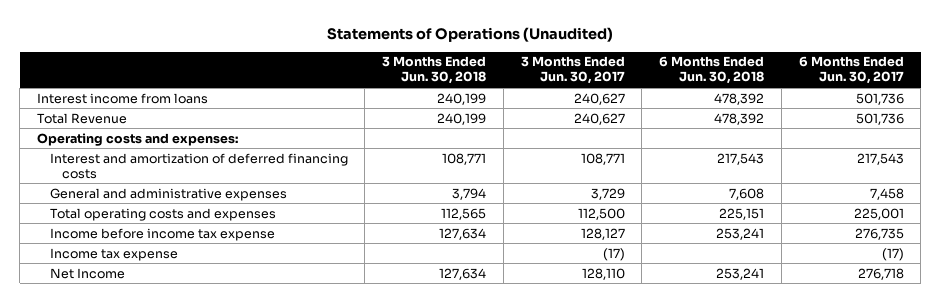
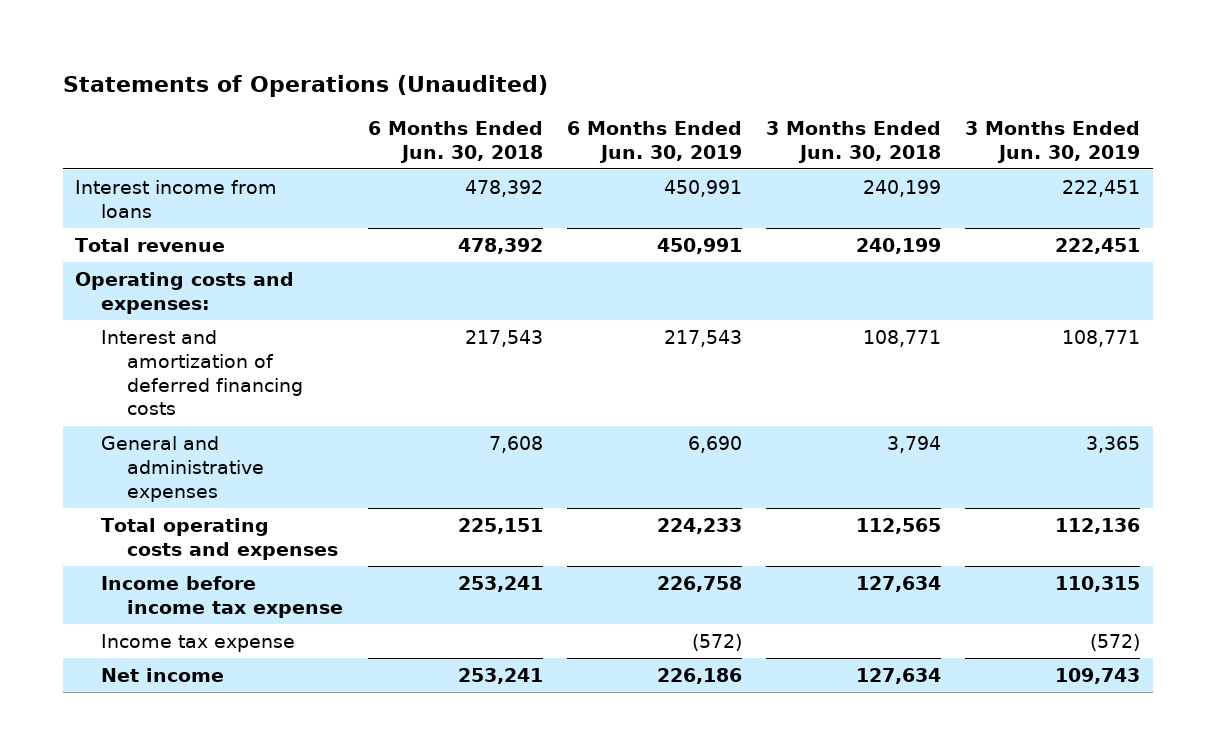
- | 3 Months Ended Jun. 30, 2018 | 3 Months Ended Jun. 30, 2017 | 6 Months Ended Jun. 30, 2018 | 6 Months Ended Jun. 30, 2017
+ | 6 Months Ended Jun. 30, 2018 | 6 Months Ended Jun. 30, 2019 | 3 Months Ended Jun. 30, 2018 | 3 Months Ended Jun. 30, 2019
- Total Revenue | 240,199 | 240,627 | 478,392 | 501,736
+ Total revenue | 478,392 | 450,991 | 240,199 | 222,451
- Net Income | 127,634 | 128,110 | 253,241 | 276,718
+ Net income | 253,241 | 226,186 | 127,634 | 109,743

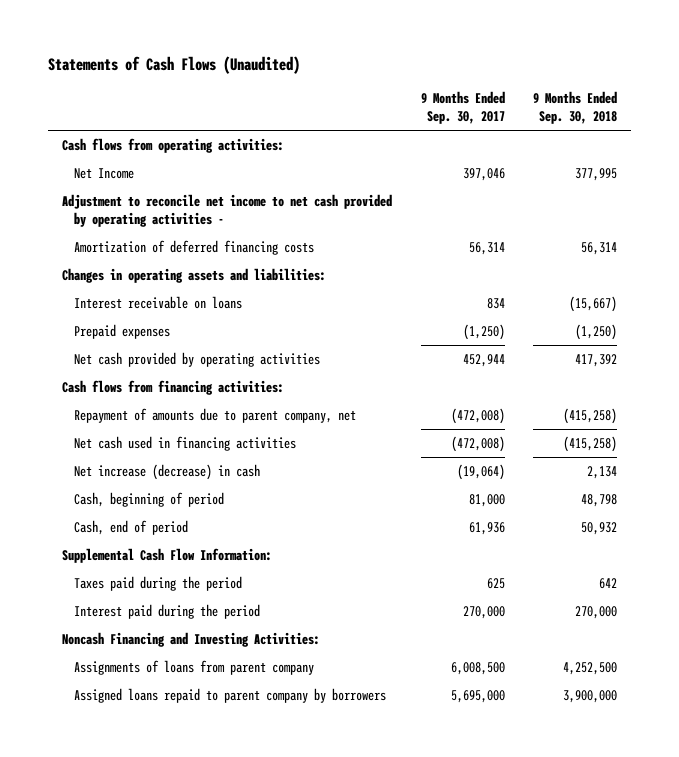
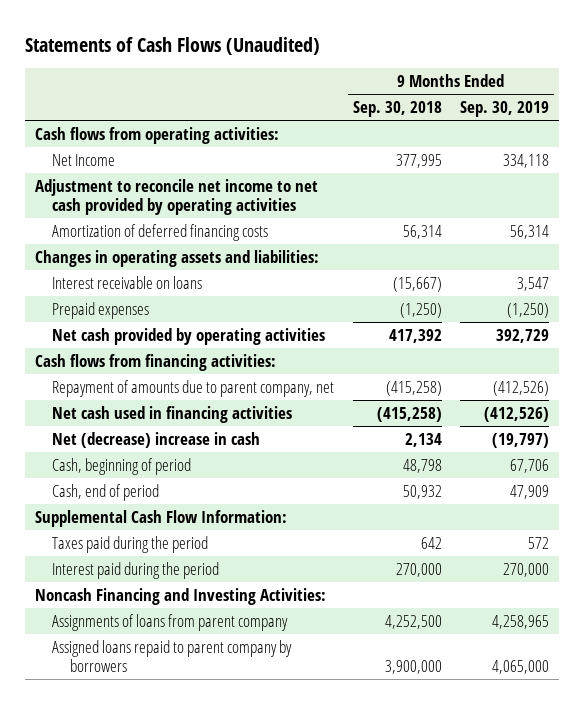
- | 9 Months Ended Sep. 30, 2017 | 9 Months Ended Sep. 30, 2018
+ | 9 Months Ended Sep. 30, 2018 | 9 Months Ended Sep. 30, 2019
- Adjustment to reconcile net income to net cash provided by operating activities -
+ Adjustment to reconcile net income to net cash provided by operating activities
- Net increase (decrease) in cash | (19,064) | 2,134
+ Net (decrease) increase in cash | 2,134 | (19,797)

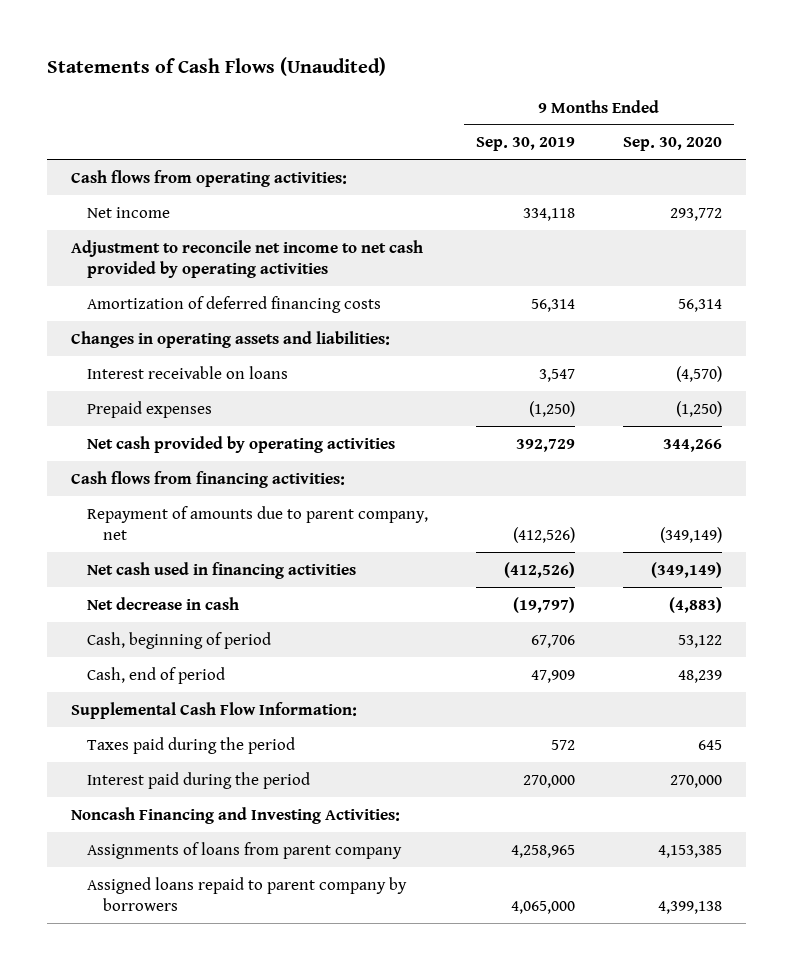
- | 9 Months Ended Sep. 30, 2018 | 9 Months Ended Sep. 30, 2019
+ | 9 Months Ended Sep. 30, 2019 | 9 Months Ended Sep. 30, 2020
- Net Income | 377,995 | 334,118
+ Net income | 334,118 | 293,772
- Net (decrease) increase in cash | 2,134 | (19,797)
+ Net decrease in cash | (19,797) | (4,883)

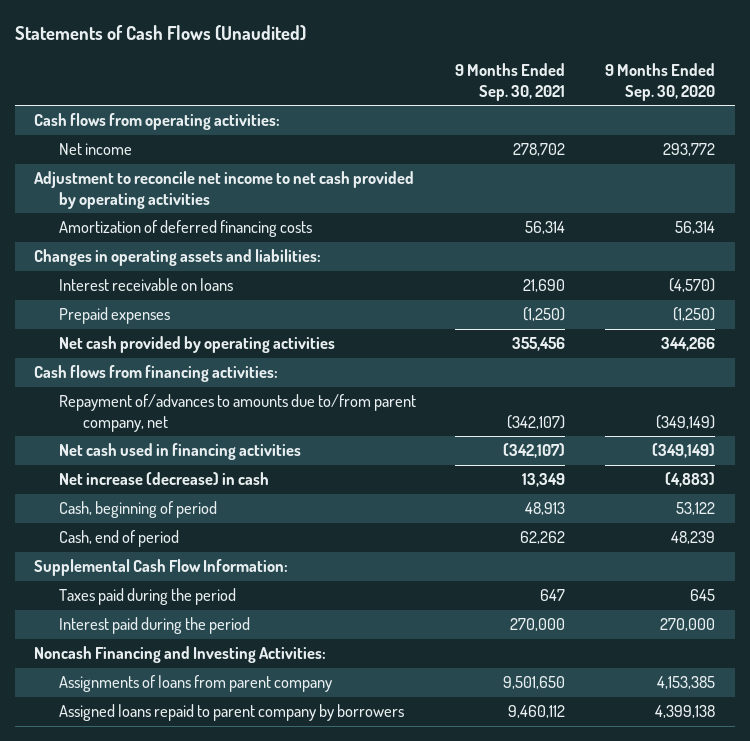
- | 9 Months Ended Sep. 30, 2019 | 9 Months Ended Sep. 30, 2020
+ | 9 Months Ended Sep. 30, 2021 | 9 Months Ended Sep. 30, 2020
- Repayment of amounts due to parent company, net | (412,526) | (349,149)
+ Repayment of/advances to amounts due to/from parent company, net | (342,107) | (349,149)
- Net decrease in cash | (19,797) | (4,883)
+ Net increase (decrease) in cash | 13,349 | (4,883)

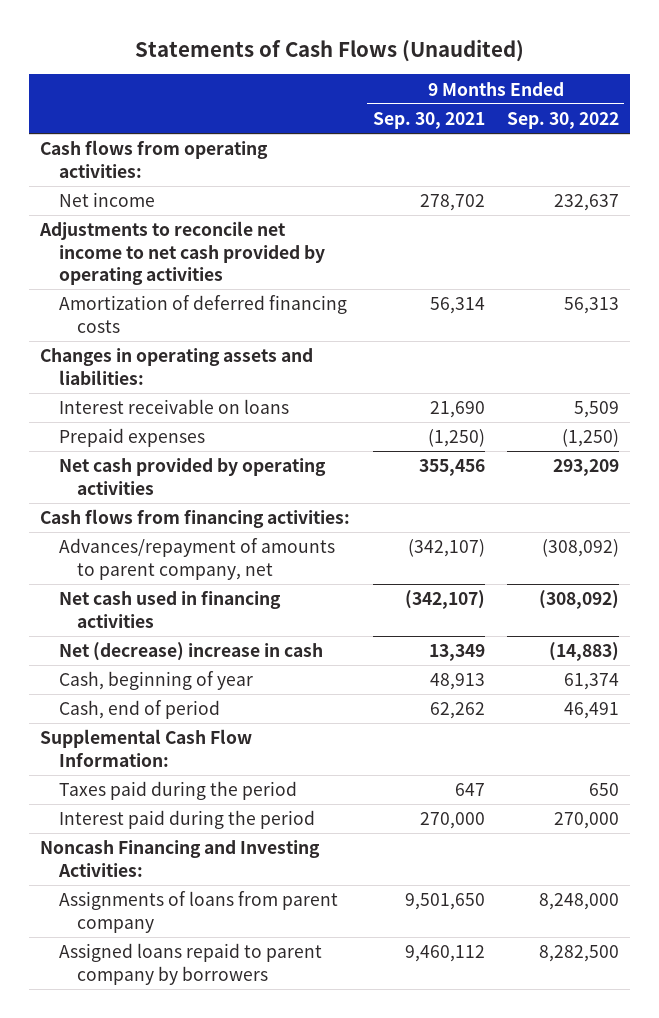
- | 9 Months Ended Sep. 30, 2021 | 9 Months Ended Sep. 30, 2020
+ | 9 Months Ended Sep. 30, 2021 | 9 Months Ended Sep. 30, 2022
- Adjustment to reconcile net income to net cash provided by operating activities
+ Adjustments to reconcile net income to net cash provided by operating activities
- Repayment of/advances to amounts due to/from parent company, net | (342,107) | (349,149)
+ Advances/repayment of amounts to parent company, net | (342,107) | (308,092)
- Net increase (decrease) in cash | 13,349 | (4,883)
- Cash, beginning of period | 48,913 | 53,122
+ Net (decrease) increase in cash | 13,349 | (14,883)
+ Cash, beginning of year | 48,913 | 61,374

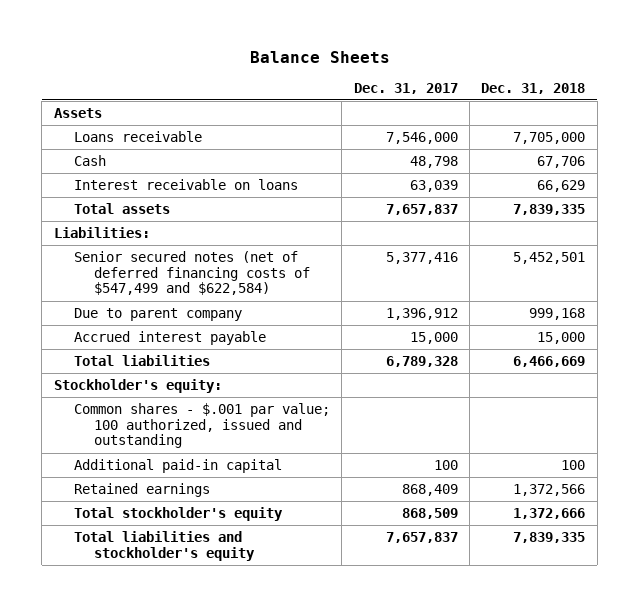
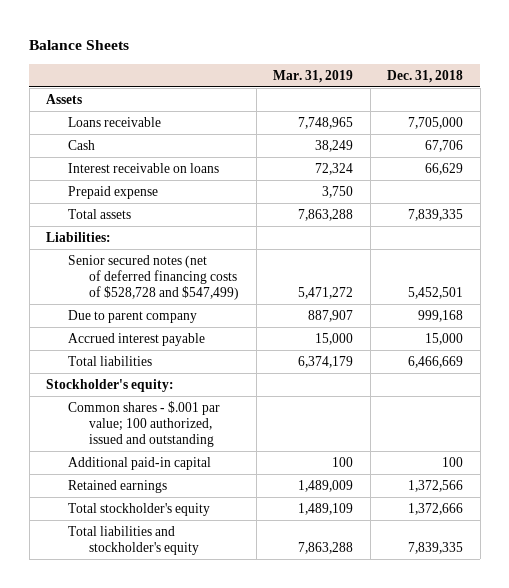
- | Dec. 31, 2017 | Dec. 31, 2018
+ | Mar. 31, 2019 | Dec. 31, 2018
+ Prepaid expense | 3,750 |
- Senior secured notes (net of deferred financing costs of $547,499 and $622,584) | 5,377,416 | 5,452,501
+ Senior secured notes (net of deferred financing costs of $528,728 and $547,499) | 5,471,272 | 5,452,501

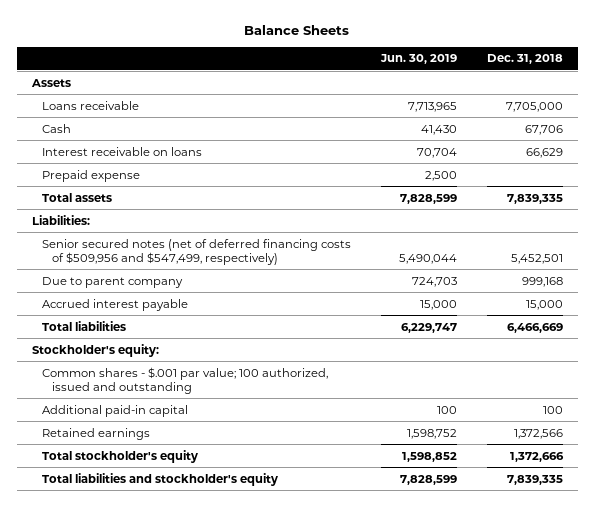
- | Mar. 31, 2019 | Dec. 31, 2018
+ | Jun. 30, 2019 | Dec. 31, 2018
- Senior secured notes (net of deferred financing costs of $528,728 and $547,499) | 5,471,272 | 5,452,501
+ Senior secured notes (net of deferred financing costs of $509,956 and $547,499, respectively) | 5,490,044 | 5,452,501

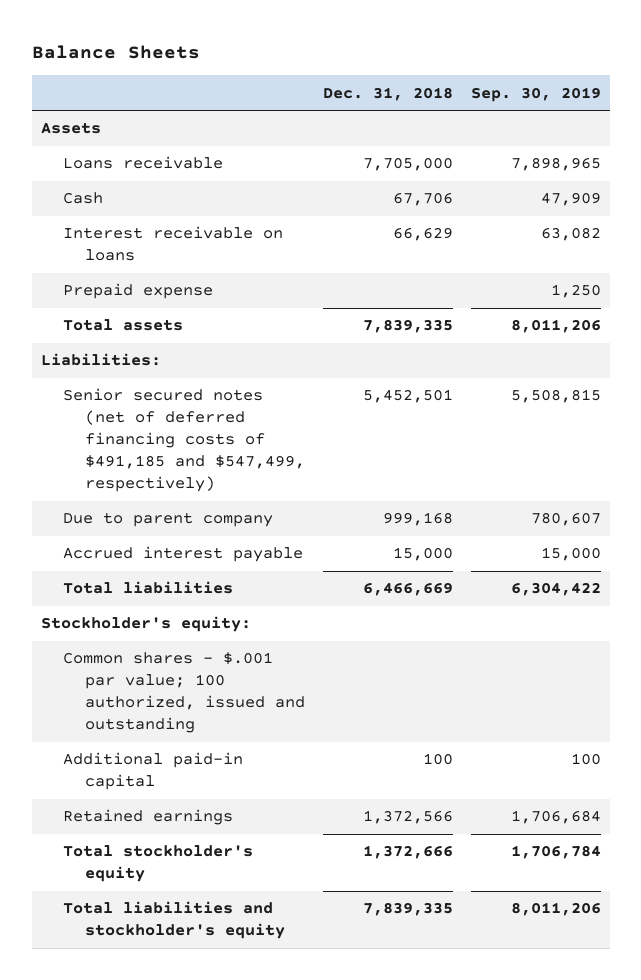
- | Jun. 30, 2019 | Dec. 31, 2018
+ | Dec. 31, 2018 | Sep. 30, 2019
- Senior secured notes (net of deferred financing costs of $509,956 and $547,499, respectively) | 5,490,044 | 5,452,501
+ Senior secured notes (net of deferred financing costs of $491,185 and $547,499, respectively) | 5,452,501 | 5,508,815

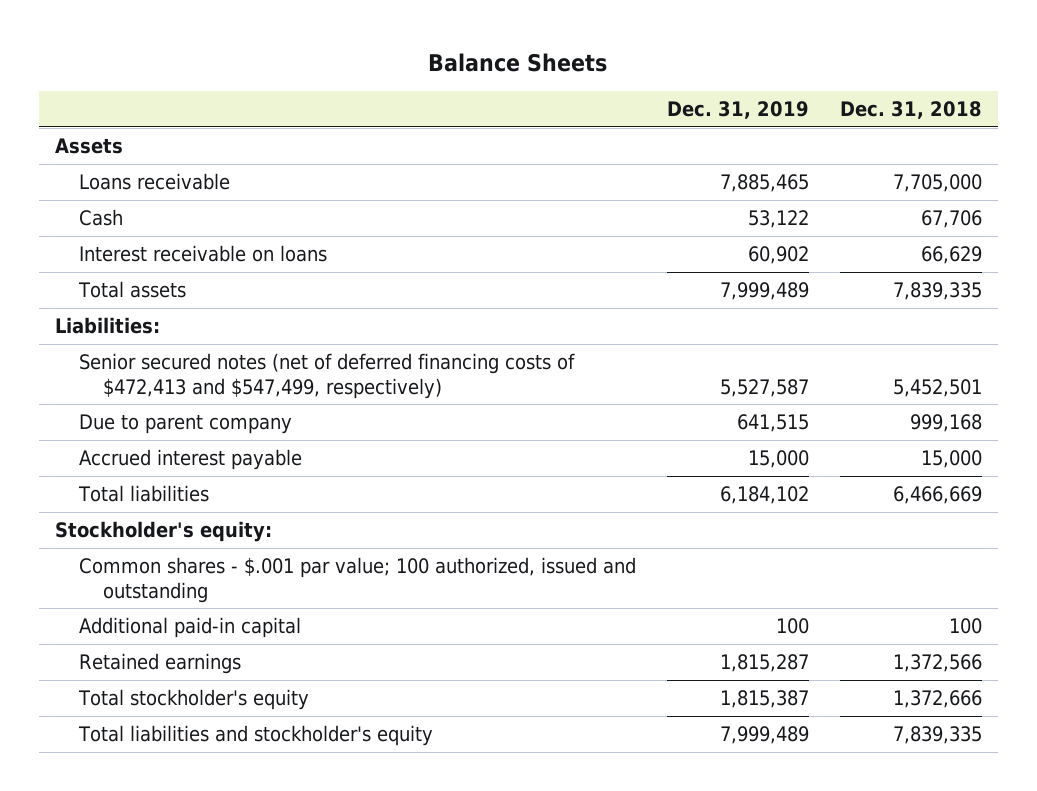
- | Dec. 31, 2018 | Sep. 30, 2019
+ | Dec. 31, 2019 | Dec. 31, 2018
- Prepaid expense | | 1,250
- Senior secured notes (net of deferred financing costs of $491,185 and $547,499, respectively) | 5,452,501 | 5,508,815
+ Senior secured notes (net of deferred financing costs of $472,413 and $547,499, respectively) | 5,527,587 | 5,452,501

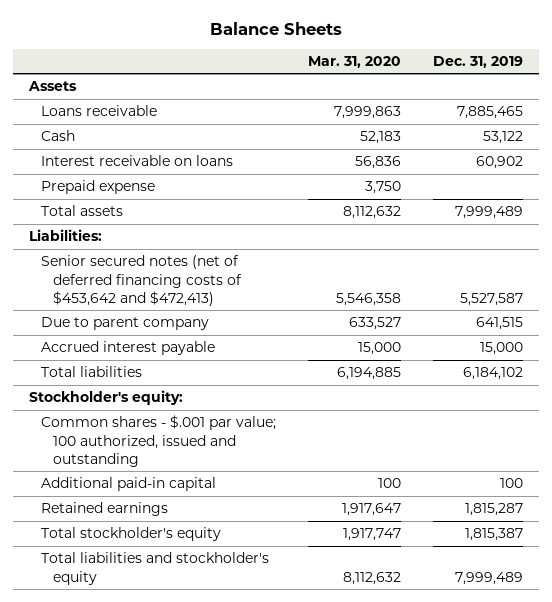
- | Dec. 31, 2019 | Dec. 31, 2018
+ | Mar. 31, 2020 | Dec. 31, 2019
+ Prepaid expense | 3,750 |
- Senior secured notes (net of deferred financing costs of $472,413 and $547,499, respectively) | 5,527,587 | 5,452,501
+ Senior secured notes (net of deferred financing costs of $453,642 and $472,413) | 5,546,358 | 5,527,587

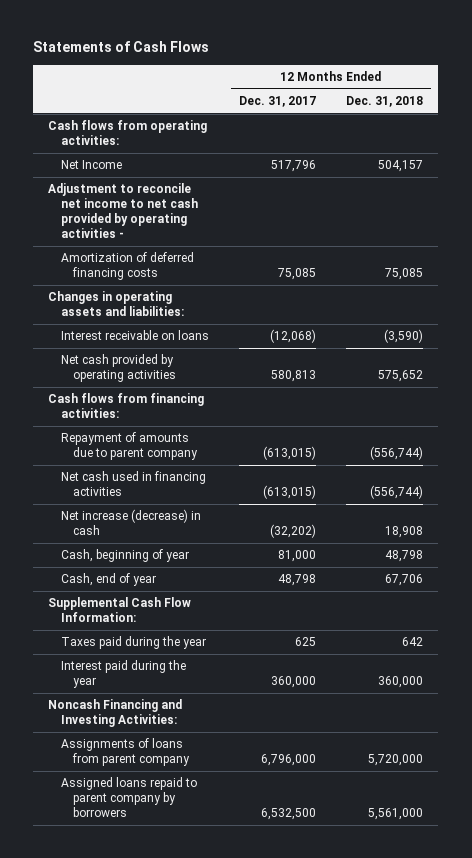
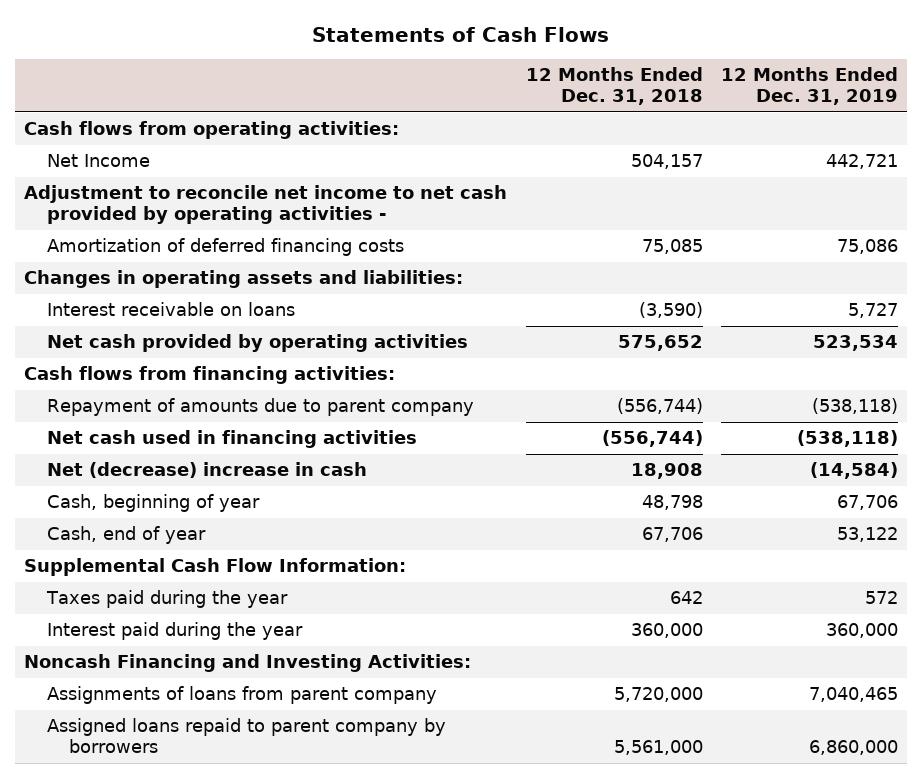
- | 12 Months Ended Dec. 31, 2017 | 12 Months Ended Dec. 31, 2018
+ | 12 Months Ended Dec. 31, 2018 | 12 Months Ended Dec. 31, 2019
- Net increase (decrease) in cash | (32,202) | 18,908
+ Net (decrease) increase in cash | 18,908 | (14,584)

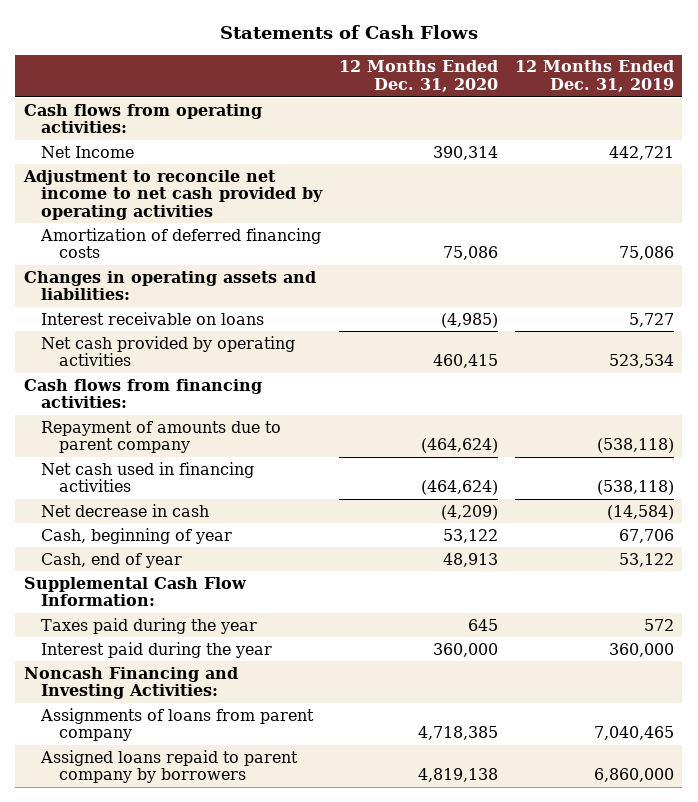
- | 12 Months Ended Dec. 31, 2018 | 12 Months Ended Dec. 31, 2019
+ | 12 Months Ended Dec. 31, 2020 | 12 Months Ended Dec. 31, 2019
- Adjustment to reconcile net income to net cash provided by operating activities -
+ Adjustment to reconcile net income to net cash provided by operating activities
- Net (decrease) increase in cash | 18,908 | (14,584)
+ Net decrease in cash | (4,209) | (14,584)

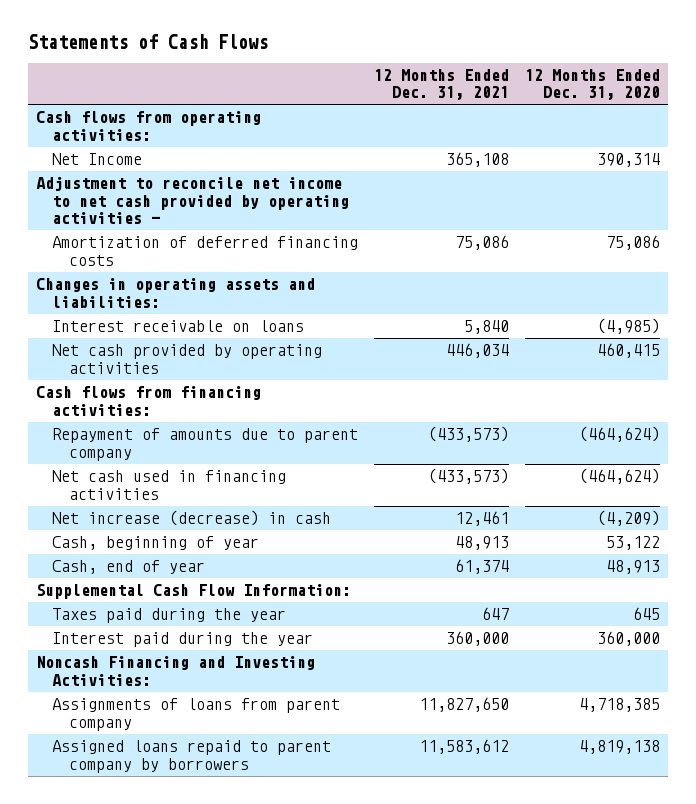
- | 12 Months Ended Dec. 31, 2020 | 12 Months Ended Dec. 31, 2019
+ | 12 Months Ended Dec. 31, 2021 | 12 Months Ended Dec. 31, 2020
- Adjustment to reconcile net income to net cash provided by operating activities
+ Adjustment to reconcile net income to net cash provided by operating activities -
- Net decrease in cash | (4,209) | (14,584)
+ Net increase (decrease) in cash | 12,461 | (4,209)

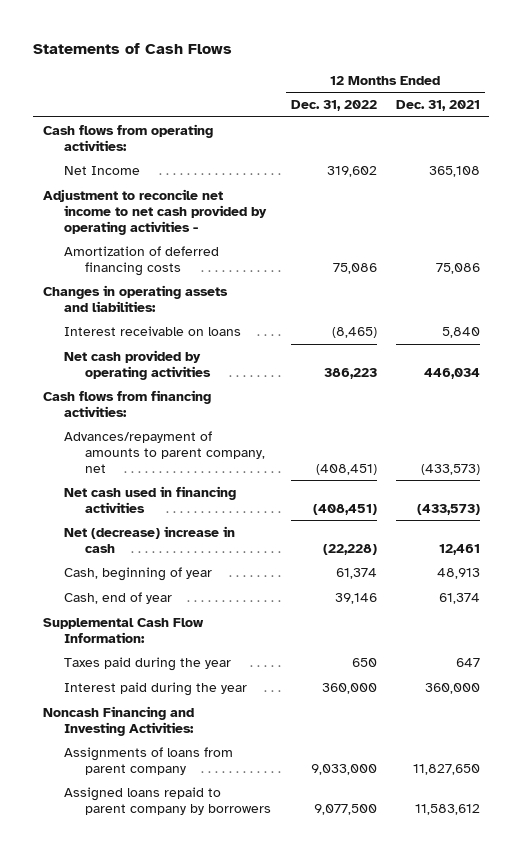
- | 12 Months Ended Dec. 31, 2021 | 12 Months Ended Dec. 31, 2020
+ | 12 Months Ended Dec. 31, 2022 | 12 Months Ended Dec. 31, 2021
- Repayment of amounts due to parent company | (433,573) | (464,624)
+ Advances/repayment of amounts to parent company, net | (408,451) | (433,573)
- Net increase (decrease) in cash | 12,461 | (4,209)
+ Net (decrease) increase in cash | (22,228) | 12,461

